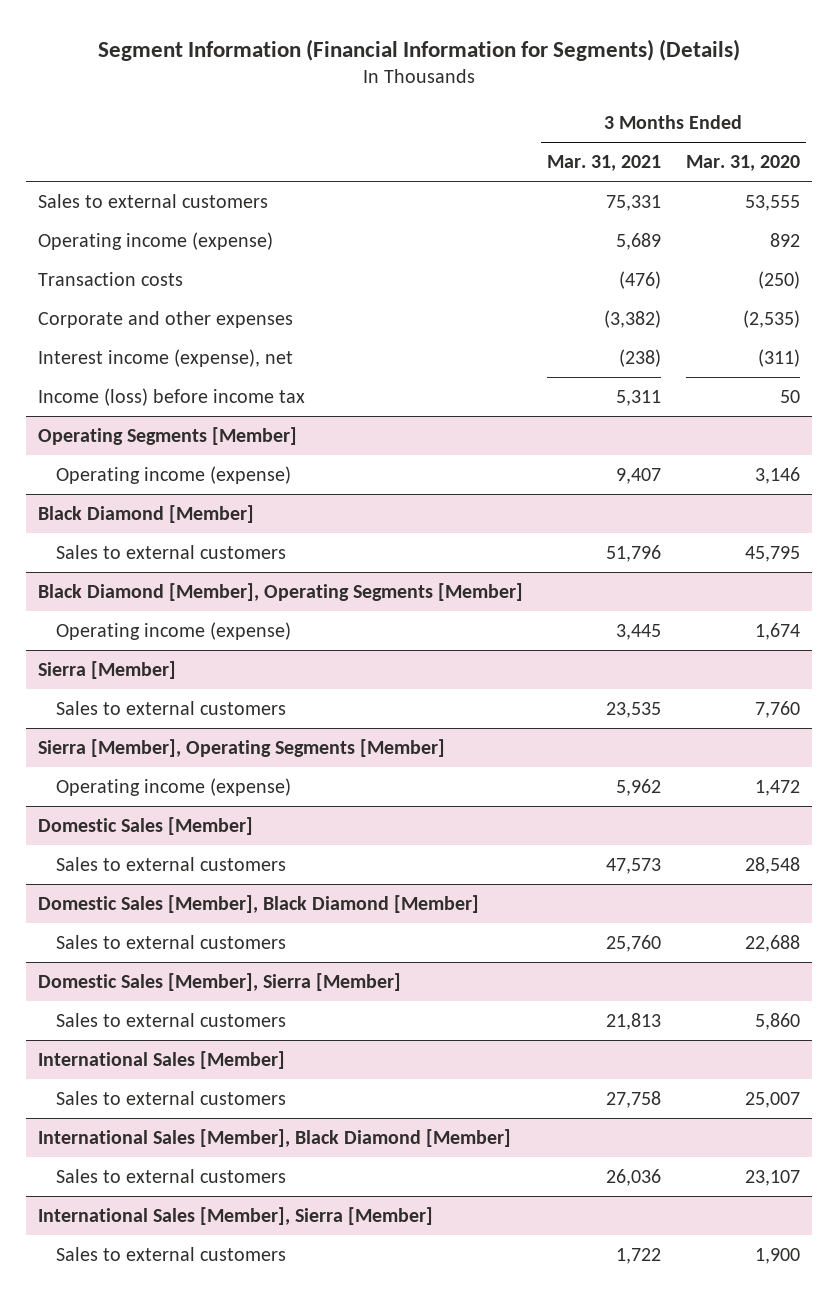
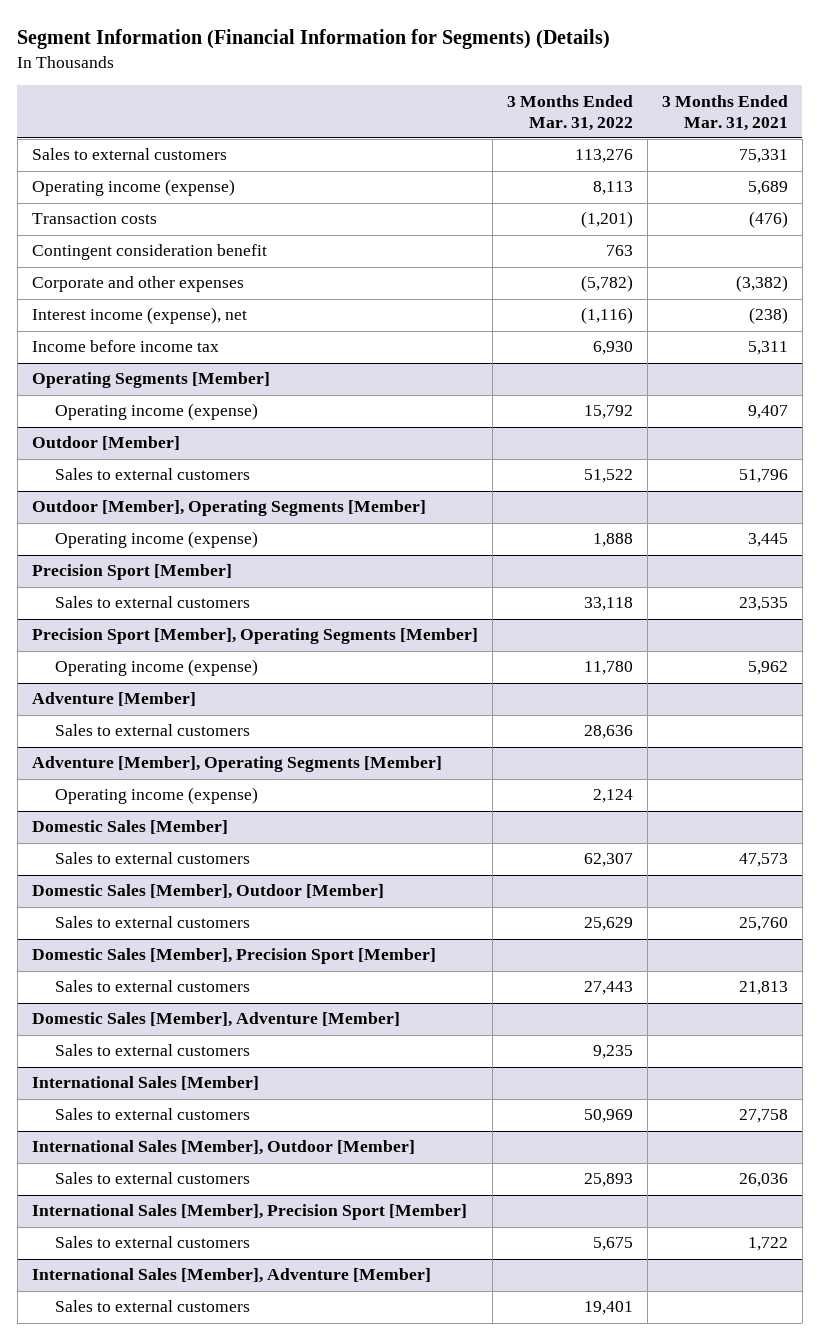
- | 3 Months Ended Mar. 31, 2021 | 3 Months Ended Mar. 31, 2020
+ | 3 Months Ended Mar. 31, 2022 | 3 Months Ended Mar. 31, 2021
+ Contingent consideration benefit | 763 |
- Income (loss) before income tax | 5,311 | 50
+ Income before income tax | 6,930 | 5,311
- Black Diamond [Member]
+ Outdoor [Member]
- Black Diamond [Member], Operating Segments [Member]
+ Outdoor [Member], Operating Segments [Member]
- Sierra [Member]
+ Precision Sport [Member]
- Sierra [Member], Operating Segments [Member]
+ Precision Sport [Member], Operating Segments [Member]
+ Adventure [Member]
+ Sales to external customers | 28,636 |
+ Adventure [Member], Operating Segments [Member]
+ Operating income (expense) | 2,124 |
- Domestic Sales [Member], Black Diamond [Member]
+ Domestic Sales [Member], Outdoor [Member]
- Domestic Sales [Member], Sierra [Member]
+ Domestic Sales [Member], Precision Sport [Member]
+ Domestic Sales [Member], Adventure [Member]
+ Sales to external customers | 9,235 |
- International Sales [Member], Black Diamond [Member]
+ International Sales [Member], Outdoor [Member]
- International Sales [Member], Sierra [Member]
+ International Sales [Member], Precision Sport [Member]
+ International Sales [Member], Adventure [Member]
+ Sales to external customers | 19,401 |

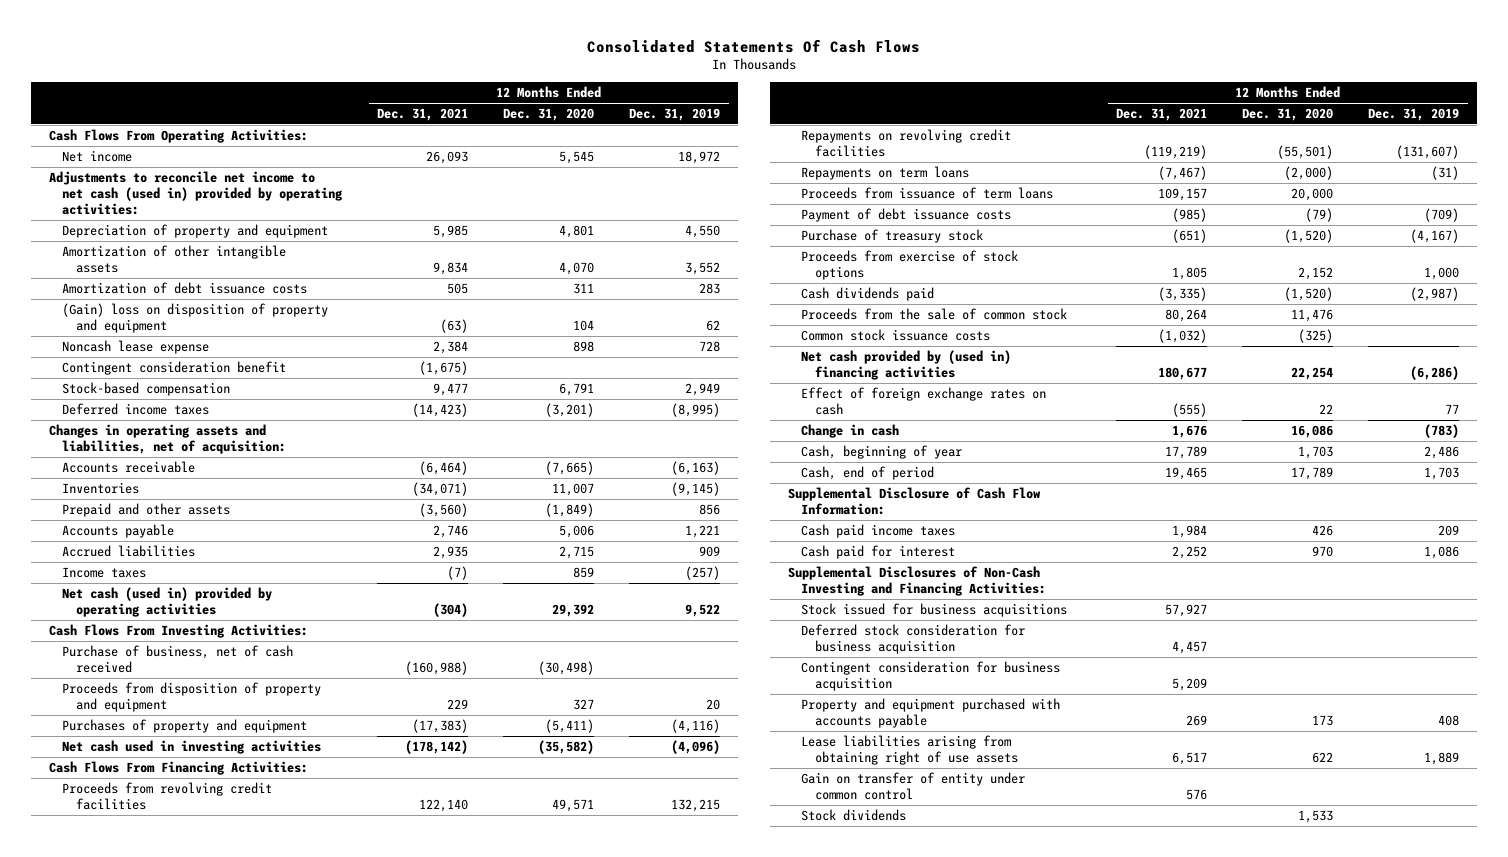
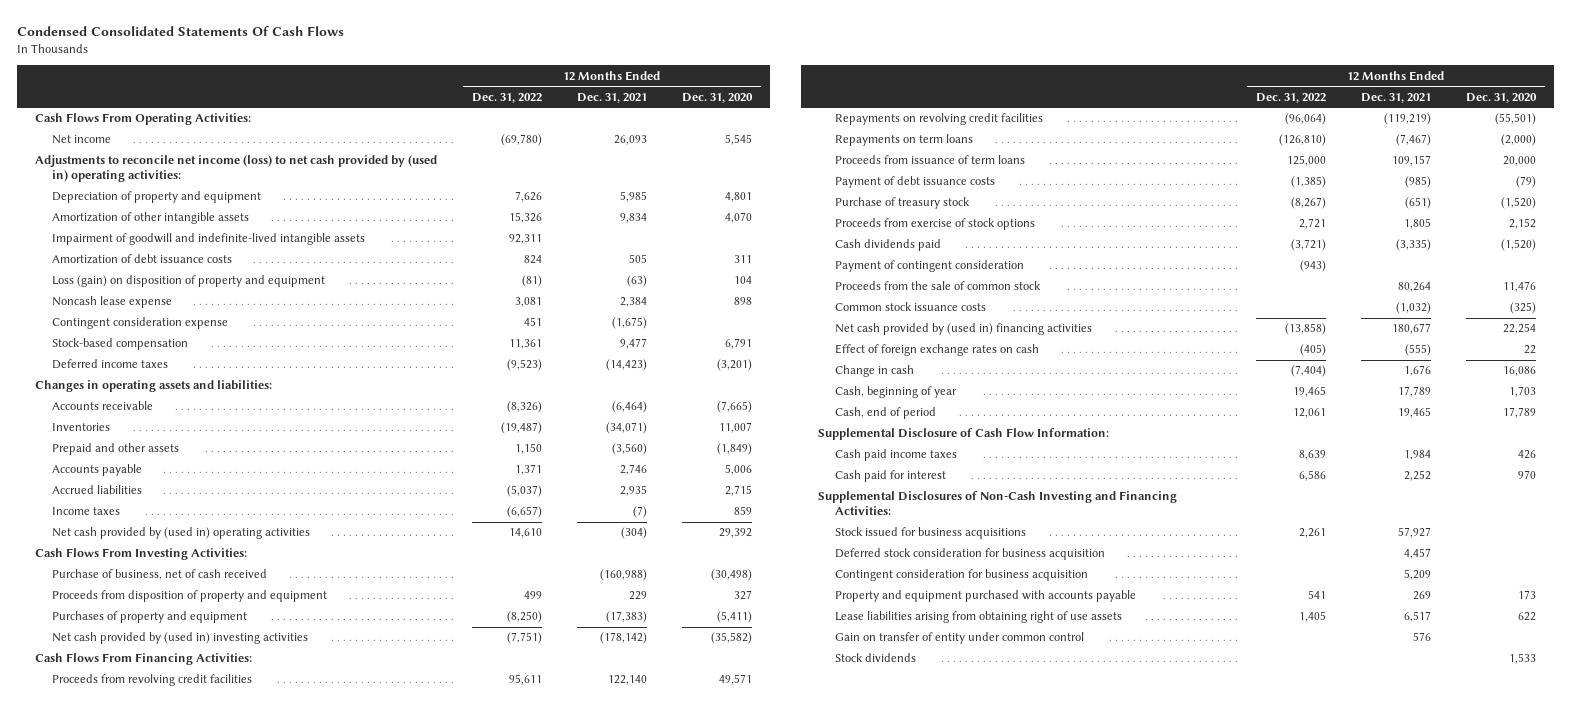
- Consolidated Statements Of Cash Flows
+ Condensed Consolidated Statements Of Cash Flows
- | 12 Months Ended Dec. 31, 2021 | 12 Months Ended Dec. 31, 2020 | 12 Months Ended Dec. 31, 2019
+ | 12 Months Ended Dec. 31, 2022 | 12 Months Ended Dec. 31, 2021 | 12 Months Ended Dec. 31, 2020
- Adjustments to reconcile net income to net cash (used in) provided by operating activities:
+ Adjustments to reconcile net income (loss) to net cash provided by (used in) operating activities:
+ Impairment of goodwill and indefinite-lived intangible assets | 92,311 | |
- (Gain) loss on disposition of property and equipment | (63) | 104 | 62
+ Loss (gain) on disposition of property and equipment | (81) | (63) | 104
- Contingent consideration benefit | (1,675) | |
+ Contingent consideration expense | 451 | (1,675) |
- Changes in operating assets and liabilities, net of acquisition:
+ Changes in operating assets and liabilities:
- Net cash (used in) provided by operating activities | (304) | 29,392 | 9,522
+ Net cash provided by (used in) operating activities | 14,610 | (304) | 29,392
- Net cash used in investing activities | (178,142) | (35,582) | (4,096)
+ Net cash provided by (used in) investing activities | (7,751) | (178,142) | (35,582)
+ Payment of contingent consideration | (943) | |

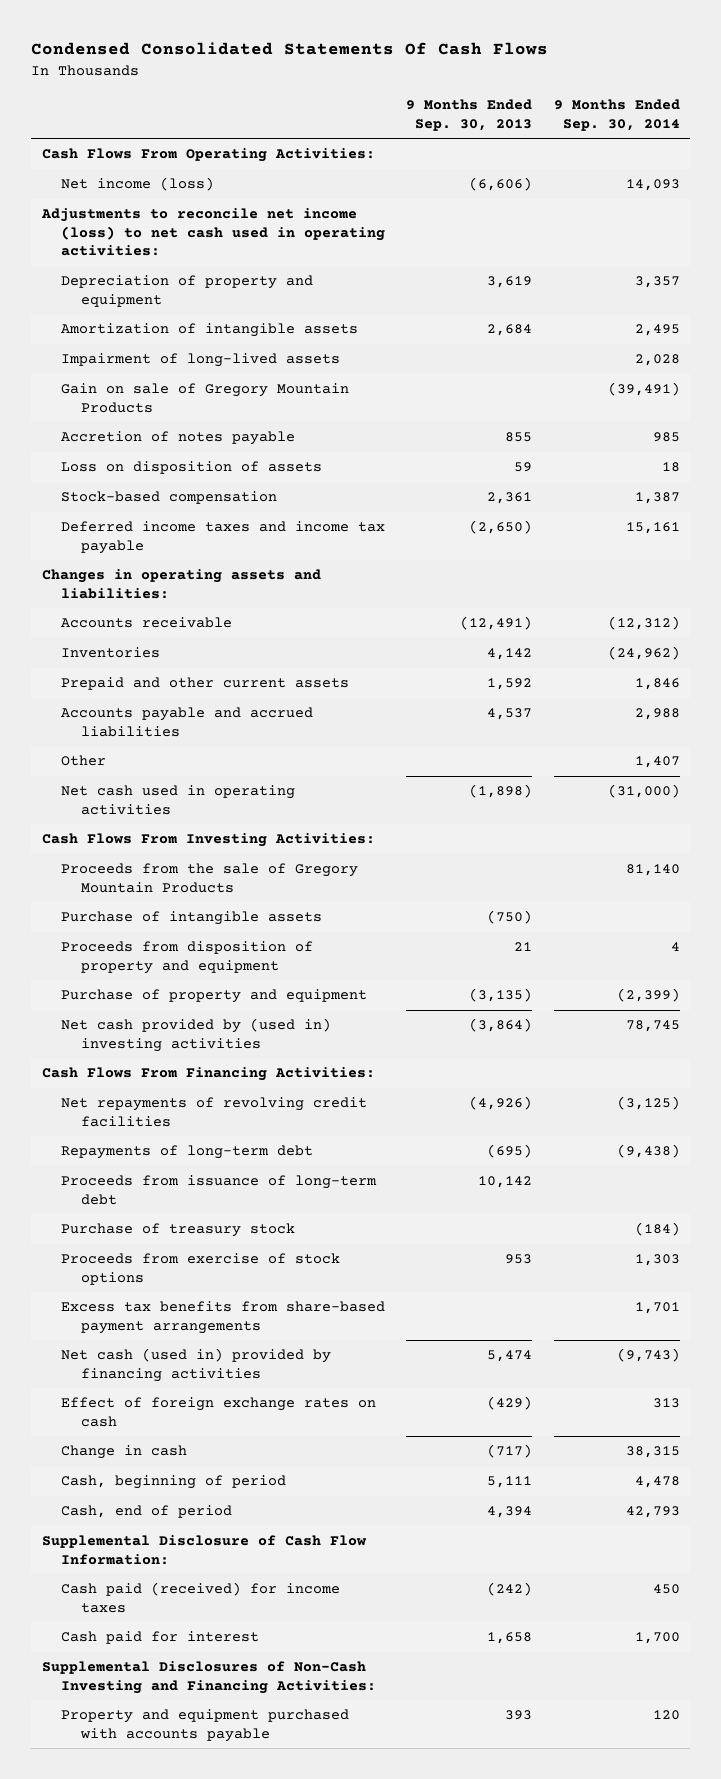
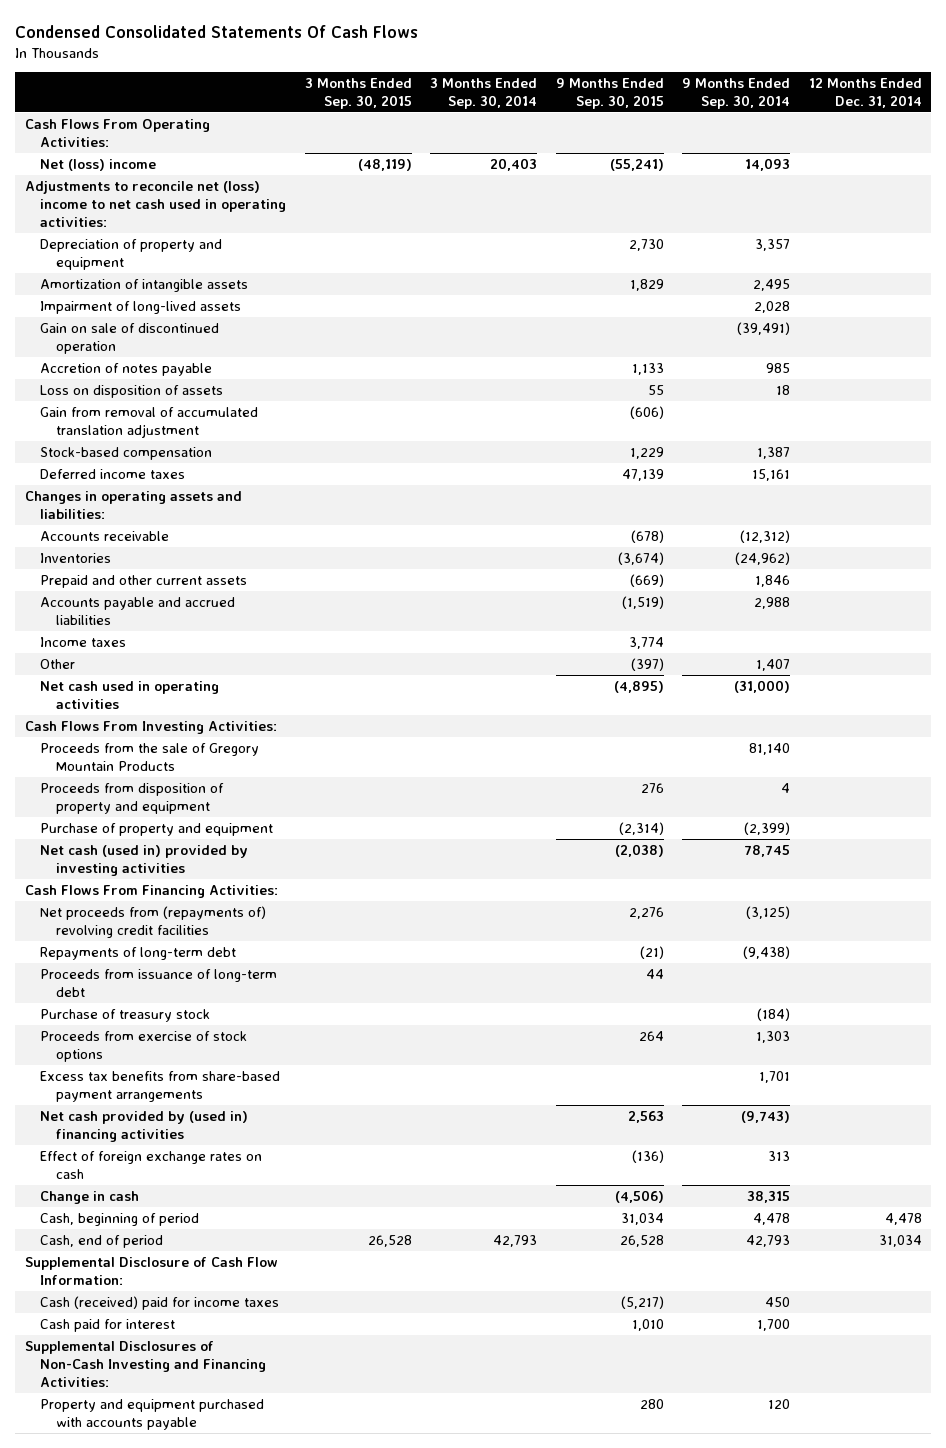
- | 9 Months Ended Sep. 30, 2013 | 9 Months Ended Sep. 30, 2014
+ | 3 Months Ended Sep. 30, 2015 | 3 Months Ended Sep. 30, 2014 | 9 Months Ended Sep. 30, 2015 | 9 Months Ended Sep. 30, 2014 | 12 Months Ended Dec. 31, 2014
- Net income (loss) | (6,606) | 14,093
- Adjustments to reconcile net income (loss) to net cash used in operating activities:
+ Net (loss) income | (48,119) | 20,403 | (55,241) | 14,093 |
+ Adjustments to reconcile net (loss) income to net cash used in operating activities:
- Gain on sale of Gregory Mountain Products | | (39,491)
+ Gain on sale of discontinued operation | | | | (39,491) |
+ Gain from removal of accumulated translation adjustment | | | (606) | |
- Deferred income taxes and income tax payable | (2,650) | 15,161
+ Deferred income taxes | | | 47,139 | 15,161 |
+ Income taxes | | | 3,774 | |
- Purchase of intangible assets | (750) |
- Net cash provided by (used in) investing activities | (3,864) | 78,745
+ Net cash (used in) provided by investing activities | | | (2,038) | 78,745 |
- Net repayments of revolving credit facilities | (4,926) | (3,125)
+ Net proceeds from (repayments of) revolving credit facilities | | | 2,276 | (3,125) |
- Net cash (used in) provided by financing activities | 5,474 | (9,743)
+ Net cash provided by (used in) financing activities | | | 2,563 | (9,743) |
- Cash paid (received) for income taxes | (242) | 450
+ Cash (received) paid for income taxes | | | (5,217) | 450 |

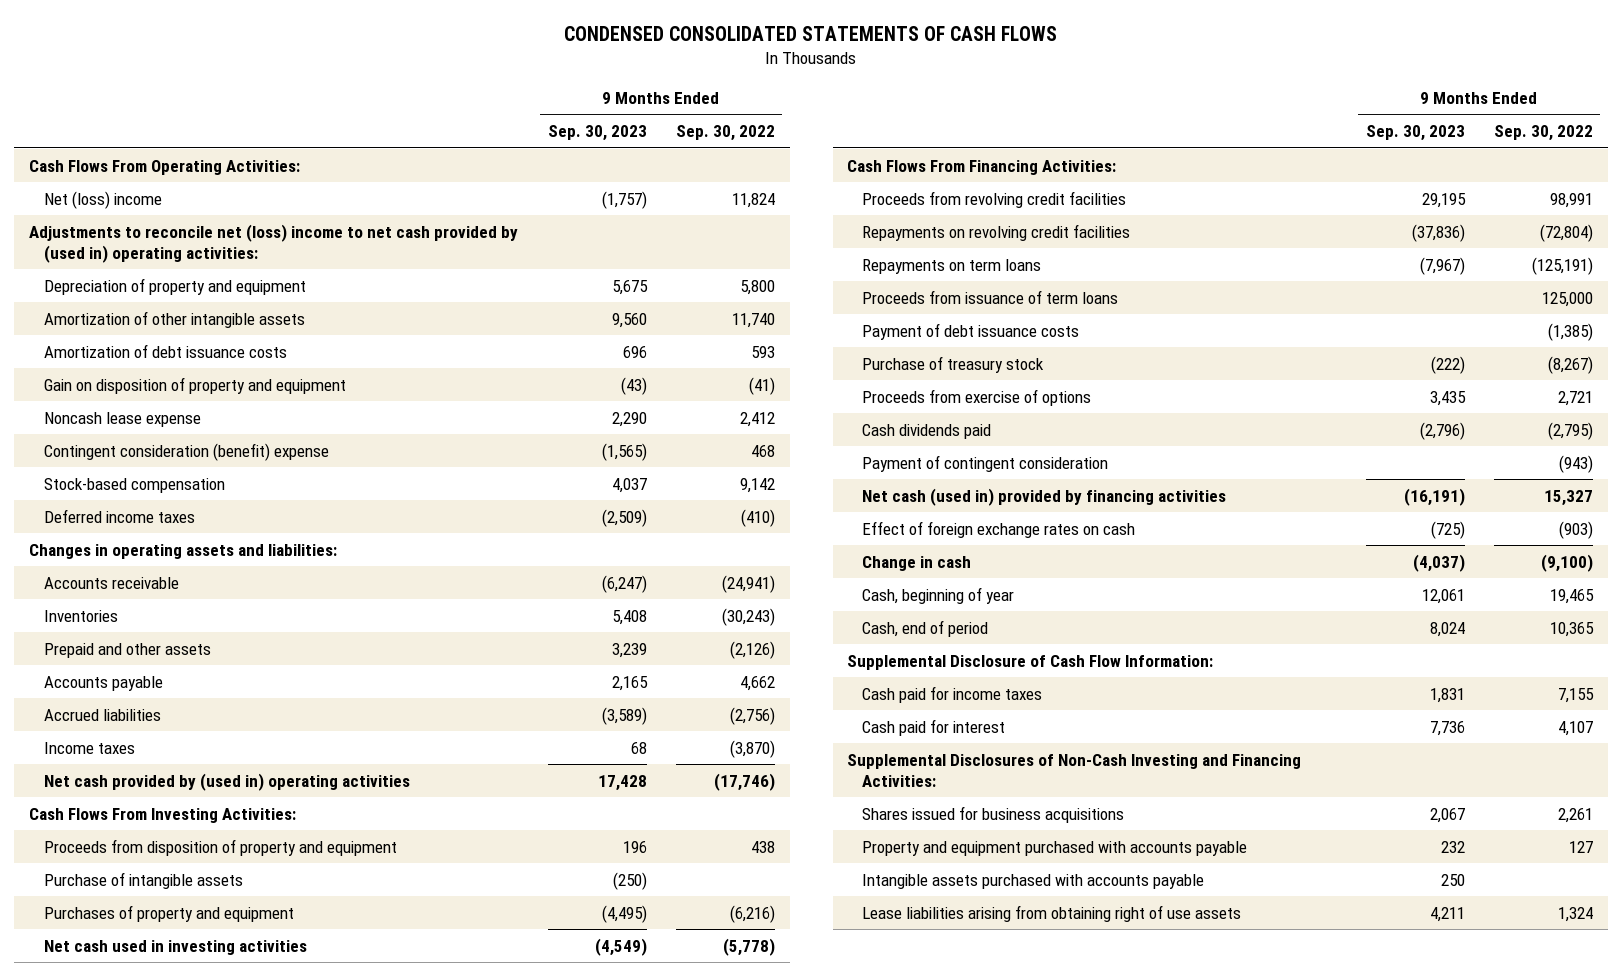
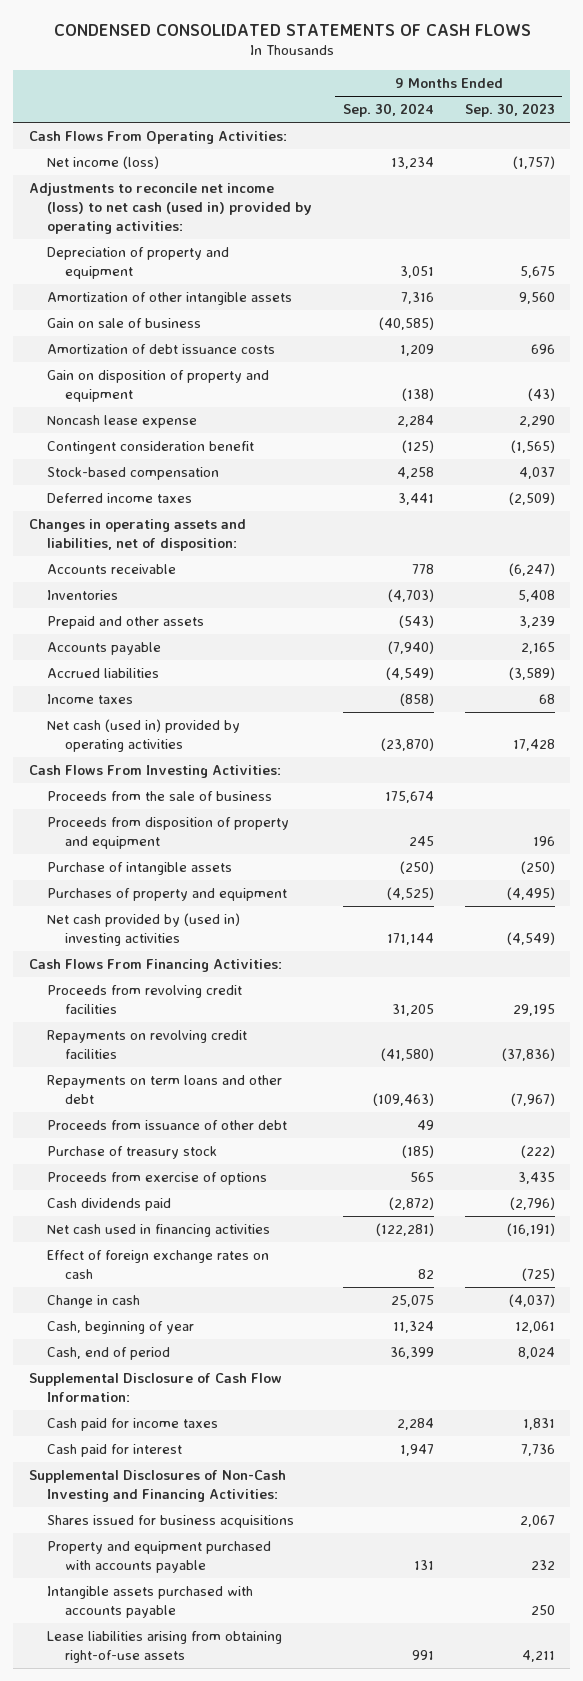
- | 9 Months Ended Sep. 30, 2023 | 9 Months Ended Sep. 30, 2022
+ | 9 Months Ended Sep. 30, 2024 | 9 Months Ended Sep. 30, 2023
- Net (loss) income | (1,757) | 11,824
- Adjustments to reconcile net (loss) income to net cash provided by (used in) operating activities:
+ Net income (loss) | 13,234 | (1,757)
+ Adjustments to reconcile net income (loss) to net cash (used in) provided by operating activities:
+ Gain on sale of business | (40,585) |
- Contingent consideration (benefit) expense | (1,565) | 468
+ Contingent consideration benefit | (125) | (1,565)
- Changes in operating assets and liabilities:
+ Changes in operating assets and liabilities, net of disposition:
- Net cash provided by (used in) operating activities | 17,428 | (17,746)
+ Net cash (used in) provided by operating activities | (23,870) | 17,428
+ Proceeds from the sale of business | 175,674 |
- Net cash used in investing activities | (4,549) | (5,778)
+ Net cash provided by (used in) investing activities | 171,144 | (4,549)
- Repayments on term loans | (7,967) | (125,191)
- Proceeds from issuance of term loans | | 125,000
- Payment of debt issuance costs | | (1,385)
+ Repayments on term loans and other debt | (109,463) | (7,967)
+ Proceeds from issuance of other debt | 49 |
- Payment of contingent consideration | | (943)
- Net cash (used in) provided by financing activities | (16,191) | 15,327
+ Net cash used in financing activities | (122,281) | (16,191)
- Lease liabilities arising from obtaining right of use assets | 4,211 | 1,324
+ Lease liabilities arising from obtaining right-of-use assets | 991 | 4,211

